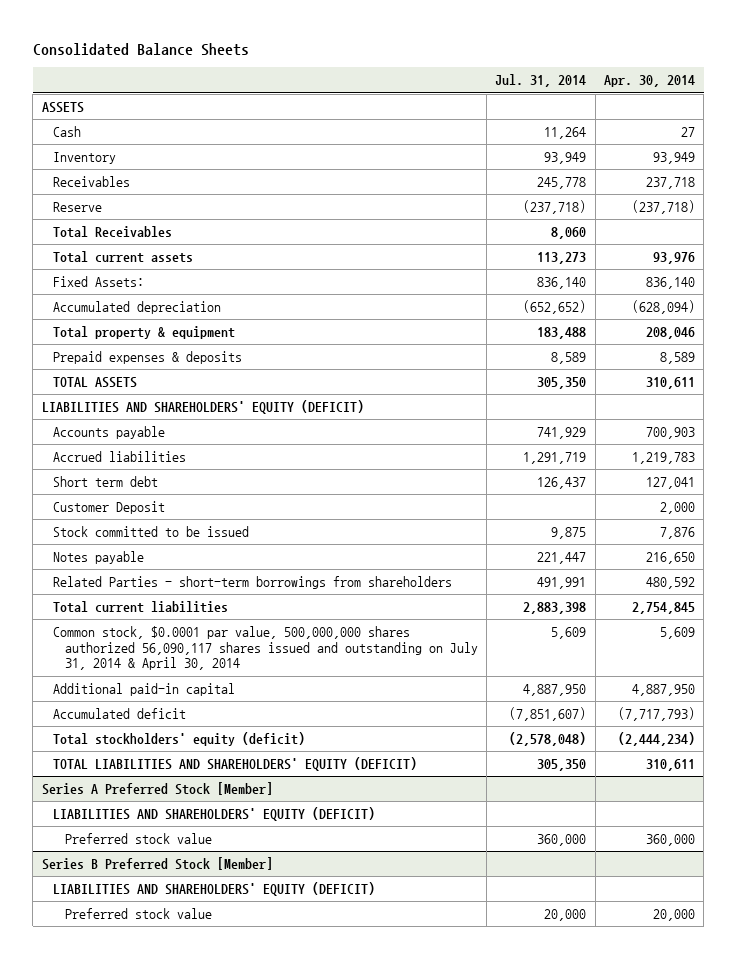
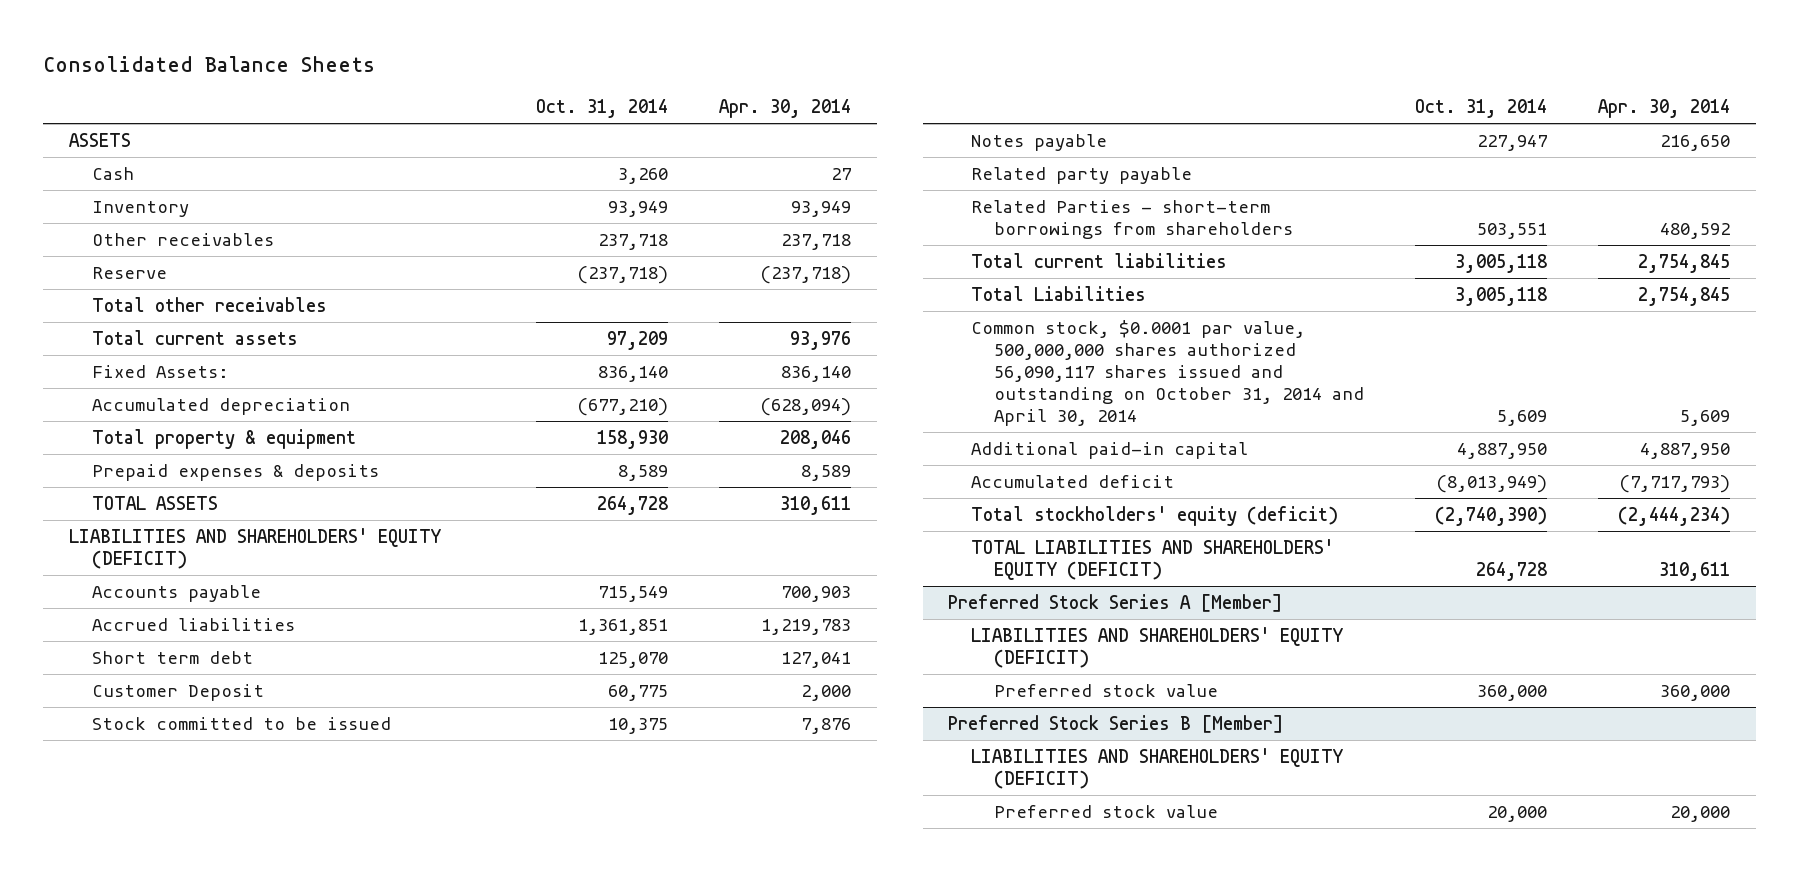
- | Jul. 31, 2014 | Apr. 30, 2014
+ | Oct. 31, 2014 | Apr. 30, 2014
- Receivables | 245,778 | 237,718
+ Other receivables | 237,718 | 237,718
- Total Receivables | 8,060 |
+ Total other receivables
+ Related party payable
- Common stock, $0.0001 par value, 500,000,000 shares authorized 56,090,117 shares issued and outstanding on July 31, 2014 & April 30, 2014 | 5,609 | 5,609
+ Total Liabilities | 3,005,118 | 2,754,845
+ Common stock, $0.0001 par value, 500,000,000 shares authorized 56,090,117 shares issued and outstanding on October 31, 2014 and April 30, 2014 | 5,609 | 5,609
- Series A Preferred Stock [Member]
+ Preferred Stock Series A [Member]
- Series B Preferred Stock [Member]
+ Preferred Stock Series B [Member]

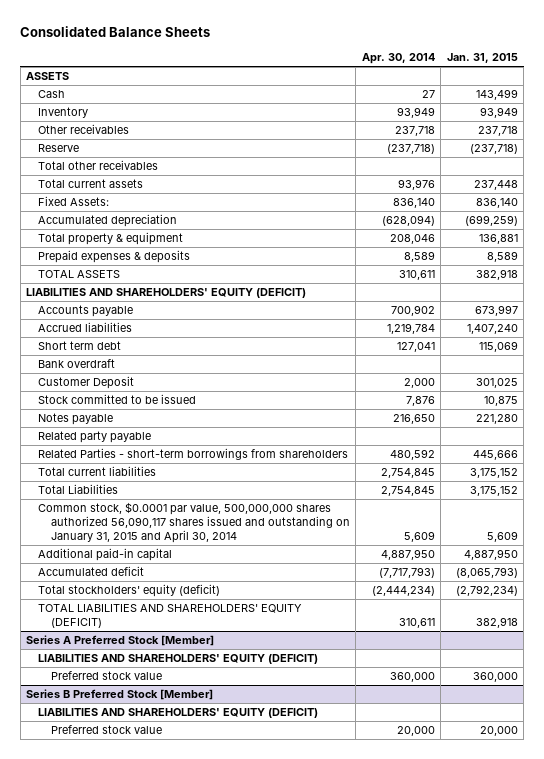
- | Oct. 31, 2014 | Apr. 30, 2014
+ | Apr. 30, 2014 | Jan. 31, 2015
- Accounts payable | 715,549 | 700,903
- Accrued liabilities | 1,361,851 | 1,219,783
+ Accounts payable | 700,902 | 673,997
+ Accrued liabilities | 1,219,784 | 1,407,240
+ Bank overdraft
- Common stock, $0.0001 par value, 500,000,000 shares authorized 56,090,117 shares issued and outstanding on October 31, 2014 and April 30, 2014 | 5,609 | 5,609
+ Common stock, $0.0001 par value, 500,000,000 shares authorized 56,090,117 shares issued and outstanding on January 31, 2015 and April 30, 2014 | 5,609 | 5,609
- Preferred Stock Series A [Member]
+ Series A Preferred Stock [Member]
- Preferred Stock Series B [Member]
+ Series B Preferred Stock [Member]

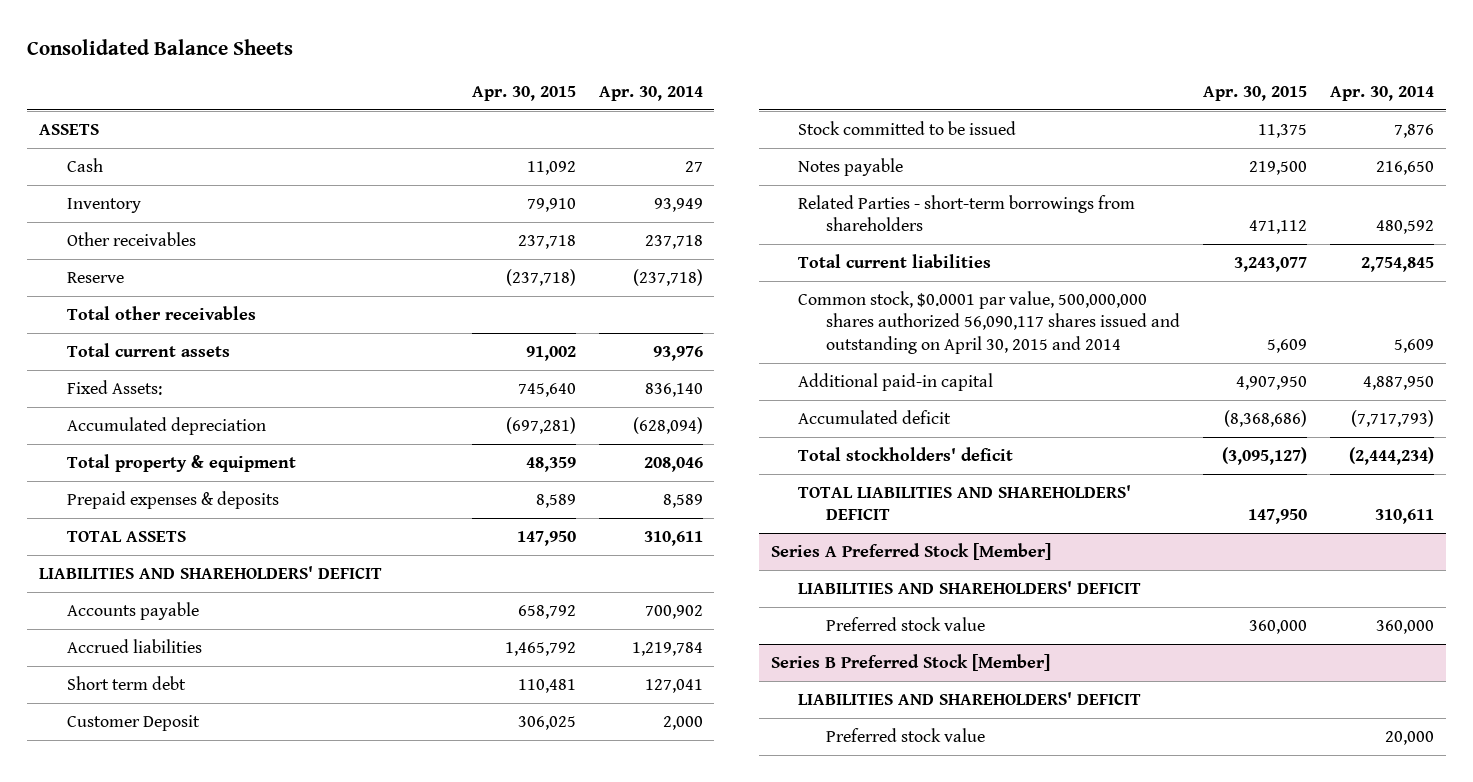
- | Apr. 30, 2014 | Jan. 31, 2015
+ | Apr. 30, 2015 | Apr. 30, 2014
- LIABILITIES AND SHAREHOLDERS' EQUITY (DEFICIT)
+ LIABILITIES AND SHAREHOLDERS' DEFICIT
- Bank overdraft
- Related party payable
- Total Liabilities | 2,754,845 | 3,175,152
- Common stock, $0.0001 par value, 500,000,000 shares authorized 56,090,117 shares issued and outstanding on January 31, 2015 and April 30, 2014 | 5,609 | 5,609
+ Common stock, $0.0001 par value, 500,000,000 shares authorized 56,090,117 shares issued and outstanding on April 30, 2015 and 2014 | 5,609 | 5,609
- Total stockholders' equity (deficit) | (2,444,234) | (2,792,234)
- TOTAL LIABILITIES AND SHAREHOLDERS' EQUITY (DEFICIT) | 310,611 | 382,918
+ Total stockholders' deficit | (3,095,127) | (2,444,234)
+ TOTAL LIABILITIES AND SHAREHOLDERS' DEFICIT | 147,950 | 310,611
@ Series A Preferred Stock [Member]
- LIABILITIES AND SHAREHOLDERS' EQUITY (DEFICIT)
+ LIABILITIES AND SHAREHOLDERS' DEFICIT
@ Series B Preferred Stock [Member]
- LIABILITIES AND SHAREHOLDERS' EQUITY (DEFICIT)
+ LIABILITIES AND SHAREHOLDERS' DEFICIT

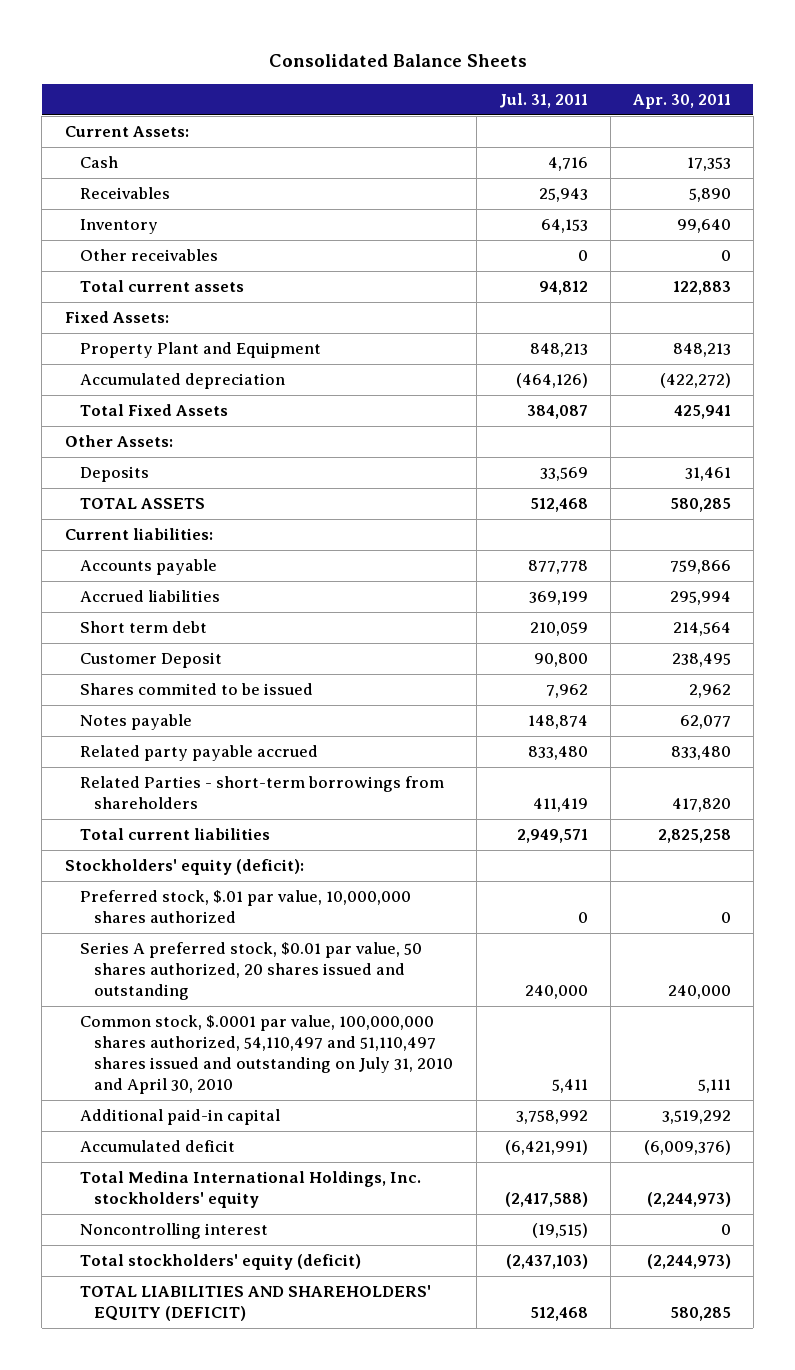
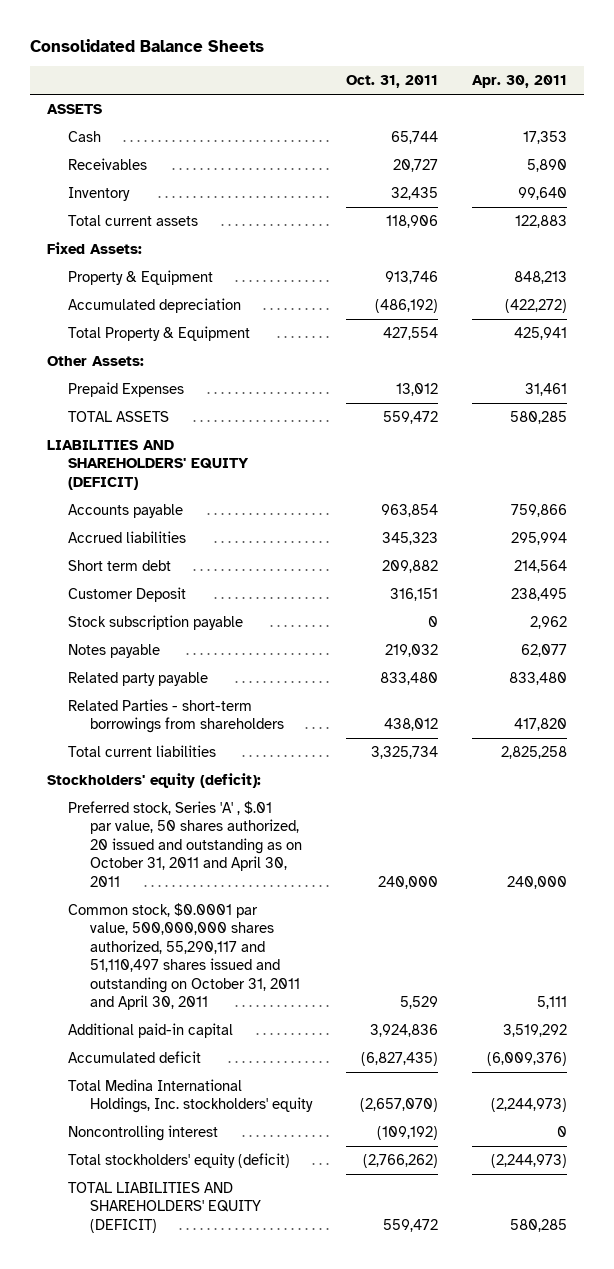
- | Jul. 31, 2011 | Apr. 30, 2011
+ | Oct. 31, 2011 | Apr. 30, 2011
- Current Assets:
+ ASSETS
- Other receivables | 0 | 0
- Property Plant and Equipment | 848,213 | 848,213
+ Property & Equipment | 913,746 | 848,213
- Total Fixed Assets | 384,087 | 425,941
+ Total Property & Equipment | 427,554 | 425,941
- Deposits | 33,569 | 31,461
+ Prepaid Expenses | 13,012 | 31,461
- Current liabilities:
+ LIABILITIES AND SHAREHOLDERS' EQUITY (DEFICIT)
- Shares commited to be issued | 7,962 | 2,962
+ Stock subscription payable | 0 | 2,962
- Related party payable accrued | 833,480 | 833,480
+ Related party payable | 833,480 | 833,480
- Preferred stock, $.01 par value, 10,000,000 shares authorized | 0 | 0
- Series A preferred stock, $0.01 par value, 50 shares authorized, 20 shares issued and outstanding | 240,000 | 240,000
- Common stock, $.0001 par value, 100,000,000 shares authorized, 54,110,497 and 51,110,497 shares issued and outstanding on July 31, 2010 and April 30, 2010 | 5,411 | 5,111
+ Preferred stock, Series 'A' , $.01 par value, 50 shares authorized, 20 issued and outstanding as on October 31, 2011 and April 30, 2011 | 240,000 | 240,000
+ Common stock, $0.0001 par value, 500,000,000 shares authorized, 55,290,117 and 51,110,497 shares issued and outstanding on October 31, 2011 and April 30, 2011 | 5,529 | 5,111

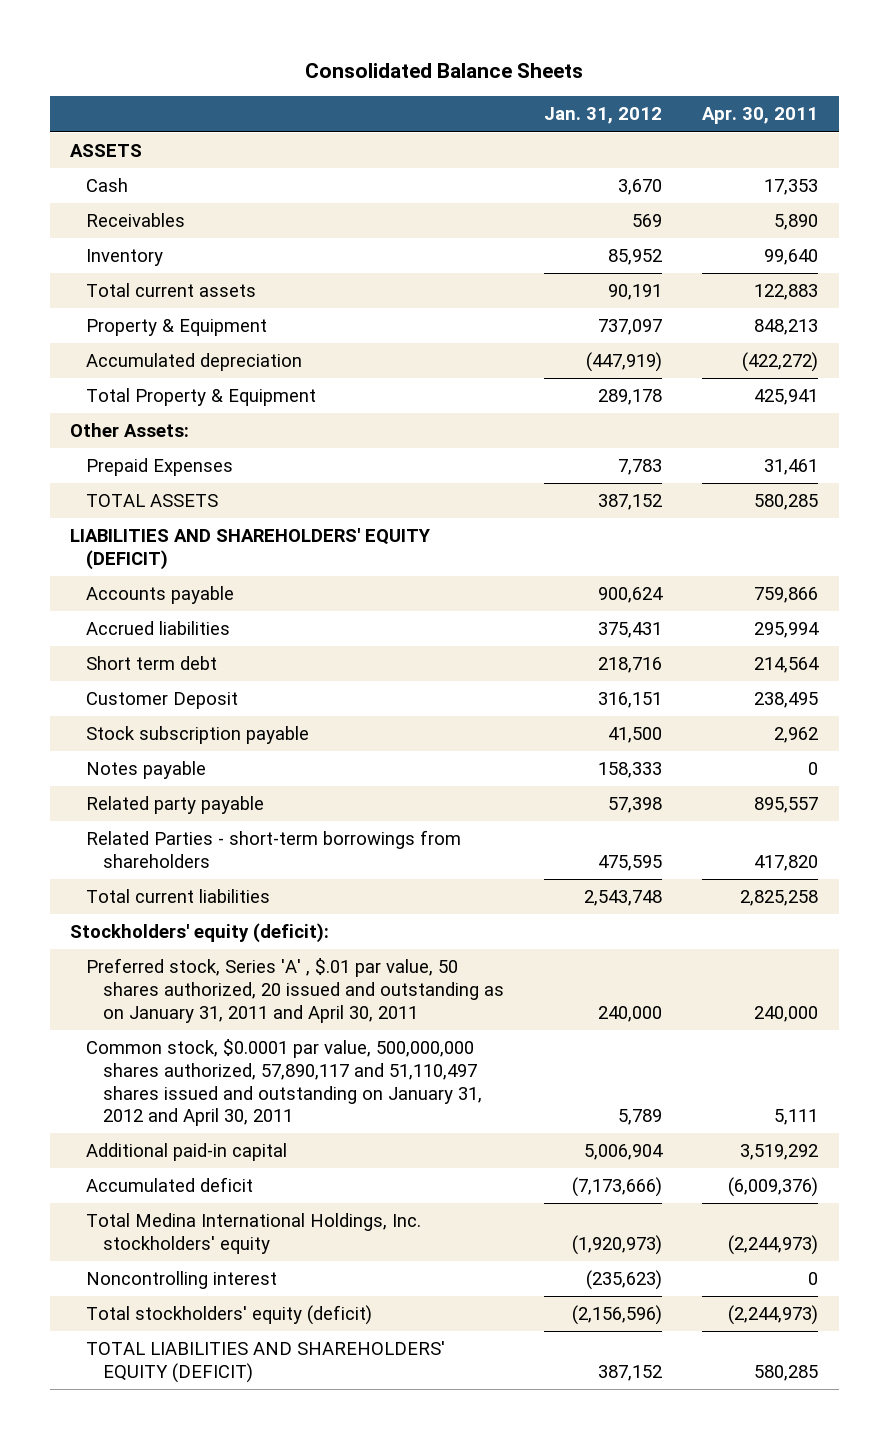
- | Oct. 31, 2011 | Apr. 30, 2011
+ | Jan. 31, 2012 | Apr. 30, 2011
- Fixed Assets:
- Notes payable | 219,032 | 62,077
- Related party payable | 833,480 | 833,480
+ Notes payable | 158,333 | 0
+ Related party payable | 57,398 | 895,557
- Preferred stock, Series 'A' , $.01 par value, 50 shares authorized, 20 issued and outstanding as on October 31, 2011 and April 30, 2011 | 240,000 | 240,000
- Common stock, $0.0001 par value, 500,000,000 shares authorized, 55,290,117 and 51,110,497 shares issued and outstanding on October 31, 2011 and April 30, 2011 | 5,529 | 5,111
+ Preferred stock, Series 'A' , $.01 par value, 50 shares authorized, 20 issued and outstanding as on January 31, 2011 and April 30, 2011 | 240,000 | 240,000
+ Common stock, $0.0001 par value, 500,000,000 shares authorized, 57,890,117 and 51,110,497 shares issued and outstanding on January 31, 2012 and April 30, 2011 | 5,789 | 5,111

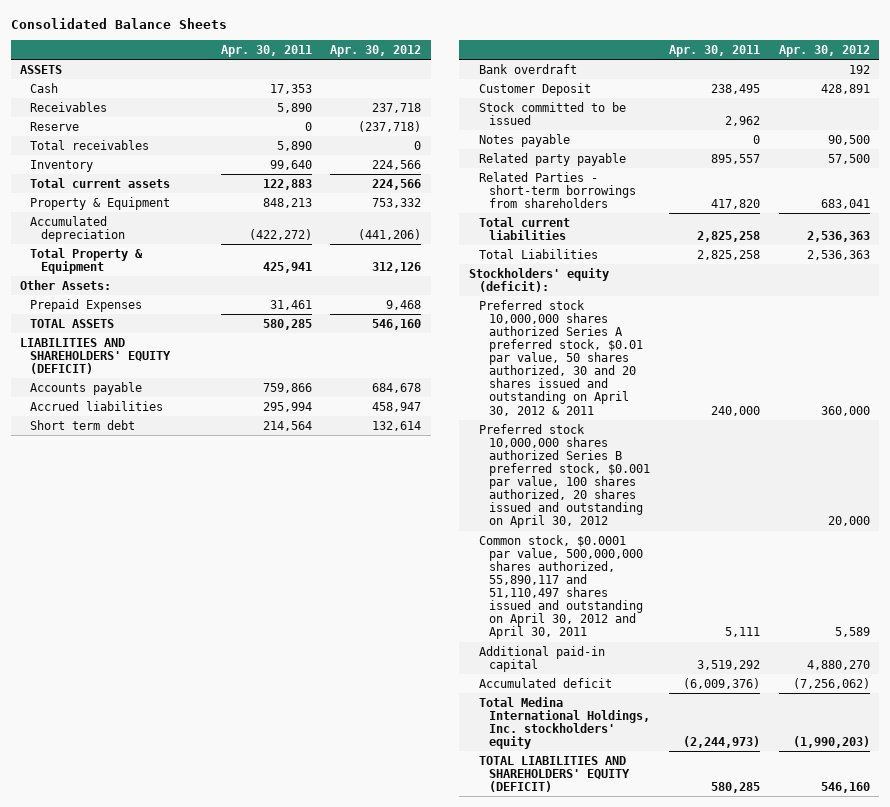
- | Jan. 31, 2012 | Apr. 30, 2011
+ | Apr. 30, 2011 | Apr. 30, 2012
+ Reserve | 0 | (237,718)
+ Total receivables | 5,890 | 0
+ Bank overdraft | | 192
- Stock subscription payable | 41,500 | 2,962
+ Stock committed to be issued | 2,962 |
+ Total Liabilities | 2,825,258 | 2,536,363
- Preferred stock, Series 'A' , $.01 par value, 50 shares authorized, 20 issued and outstanding as on January 31, 2011 and April 30, 2011 | 240,000 | 240,000
- Common stock, $0.0001 par value, 500,000,000 shares authorized, 57,890,117 and 51,110,497 shares issued and outstanding on January 31, 2012 and April 30, 2011 | 5,789 | 5,111
+ Preferred stock 10,000,000 shares authorized Series A preferred stock, $0.01 par value, 50 shares authorized, 30 and 20 shares issued and outstanding on April 30, 2012 & 2011 | 240,000 | 360,000
+ Preferred stock 10,000,000 shares authorized Series B preferred stock, $0.001 par value, 100 shares authorized, 20 shares issued and outstanding on April 30, 2012 | | 20,000
+ Common stock, $0.0001 par value, 500,000,000 shares authorized, 55,890,117 and 51,110,497 shares issued and outstanding on April 30, 2012 and April 30, 2011 | 5,111 | 5,589
- Noncontrolling interest | (235,623) | 0
- Total stockholders' equity (deficit) | (2,156,596) | (2,244,973)

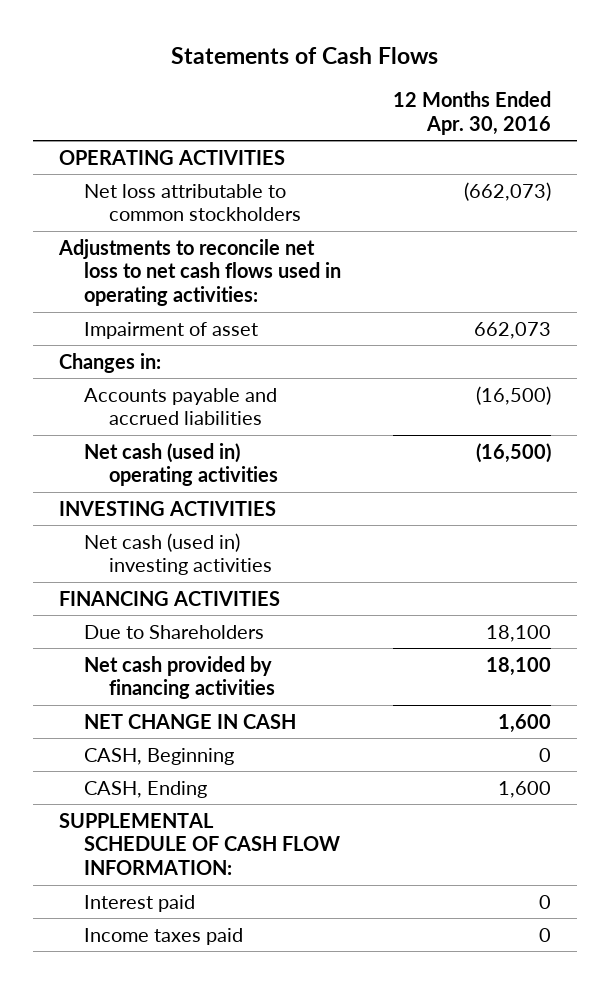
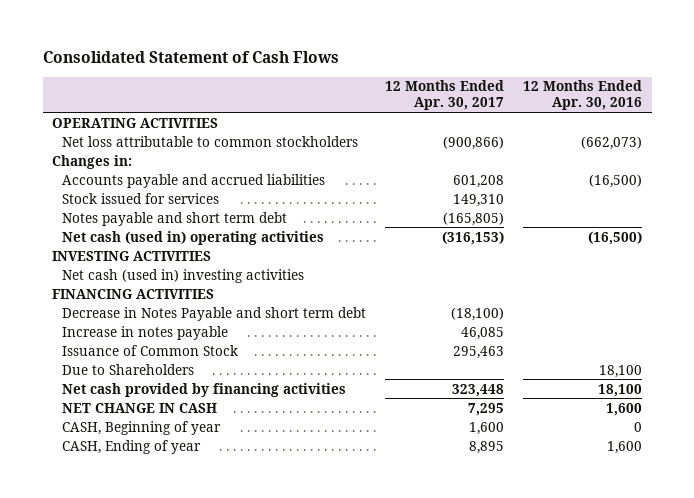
- Statements of Cash Flows
+ Consolidated Statement of Cash Flows
- | 12 Months Ended Apr. 30, 2016
+ | 12 Months Ended Apr. 30, 2017 | 12 Months Ended Apr. 30, 2016
- Adjustments to reconcile net loss to net cash flows used in operating activities:
- Impairment of asset | 662,073
+ Stock issued for services | 149,310 |
+ Notes payable and short term debt | (165,805) |
+ Decrease in Notes Payable and short term debt | (18,100) |
+ Increase in notes payable | 46,085 |
+ Issuance of Common Stock | 295,463 |
- CASH, Beginning | 0
- CASH, Ending | 1,600
- SUPPLEMENTAL SCHEDULE OF CASH FLOW INFORMATION:
- Interest paid | 0
- Income taxes paid | 0
+ CASH, Beginning of year | 1,600 | 0
+ CASH, Ending of year | 8,895 | 1,600

